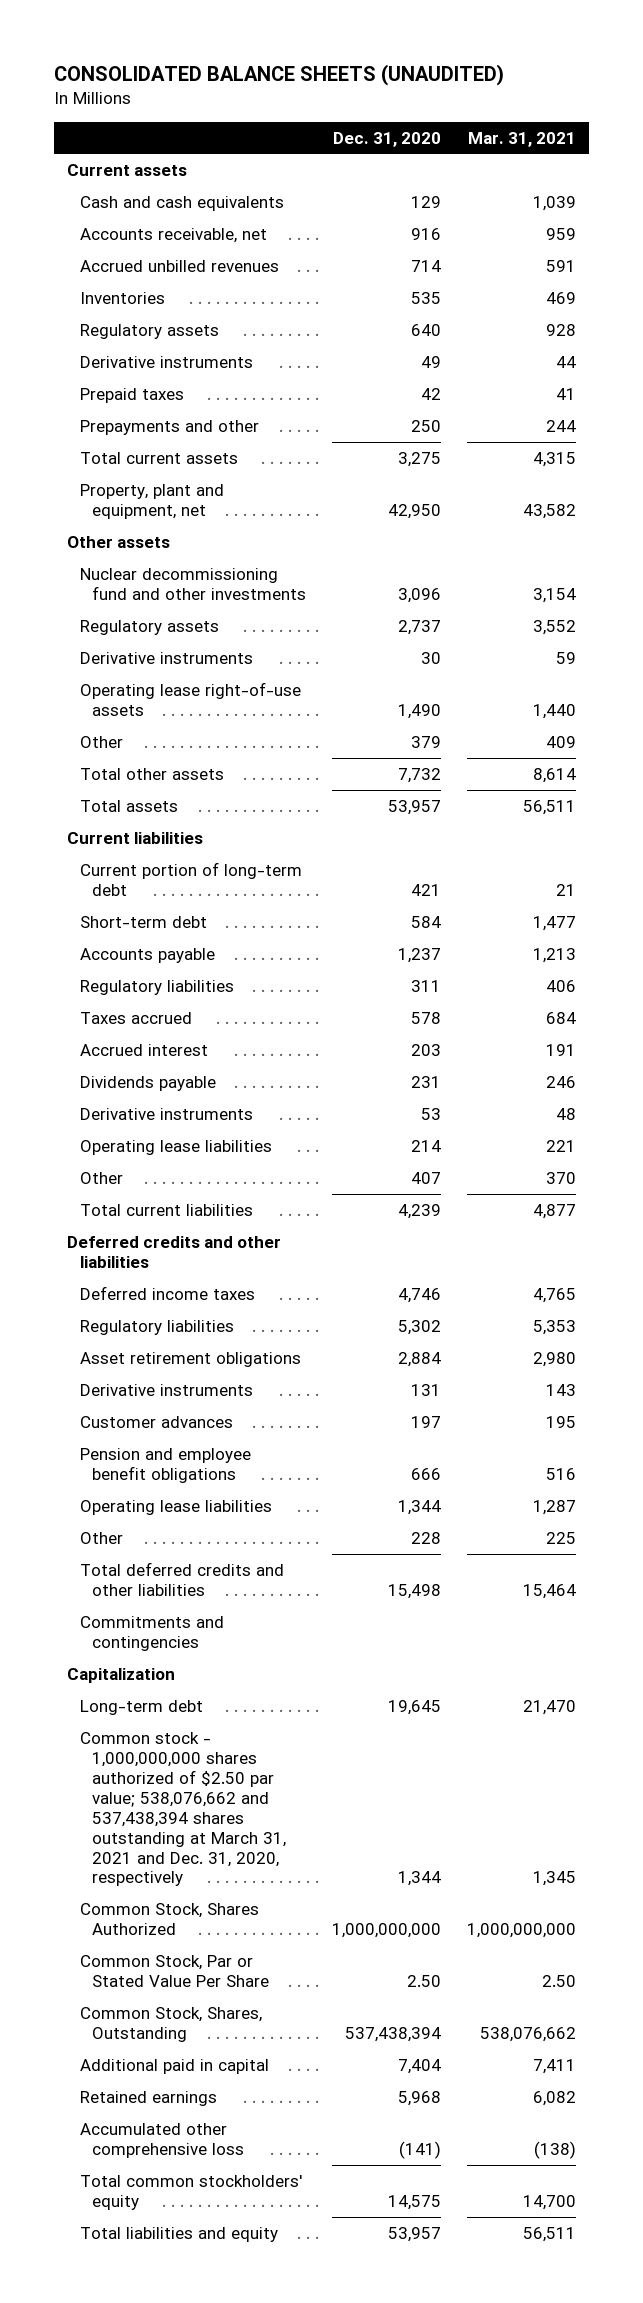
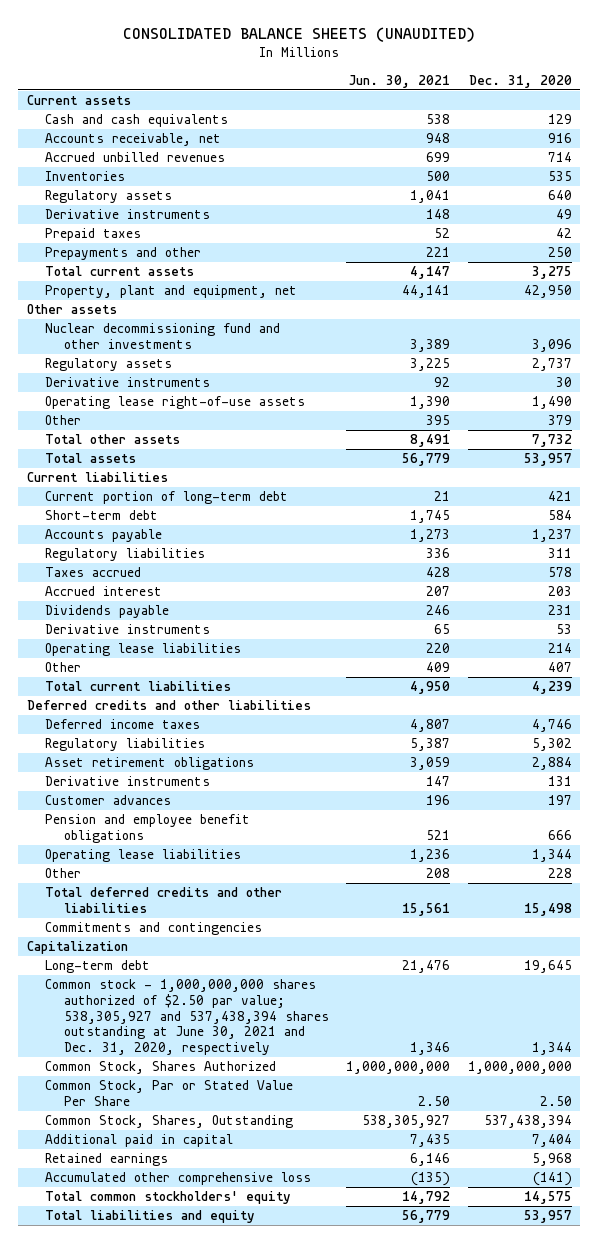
- | Dec. 31, 2020 | Mar. 31, 2021
+ | Jun. 30, 2021 | Dec. 31, 2020
- Common stock - 1,000,000,000 shares authorized of $2.50 par value; 538,076,662 and 537,438,394 shares outstanding at March 31, 2021 and Dec. 31, 2020, respectively | 1,344 | 1,345
+ Common stock - 1,000,000,000 shares authorized of $2.50 par value; 538,305,927 and 537,438,394 shares outstanding at June 30, 2021 and Dec. 31, 2020, respectively | 1,346 | 1,344

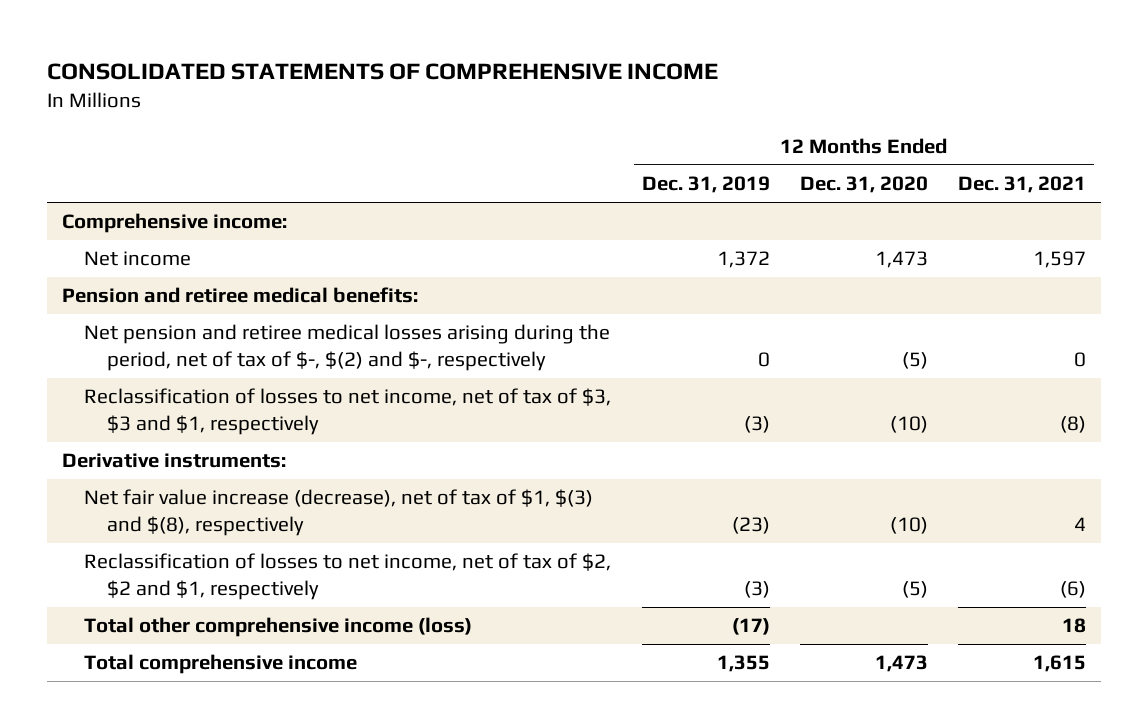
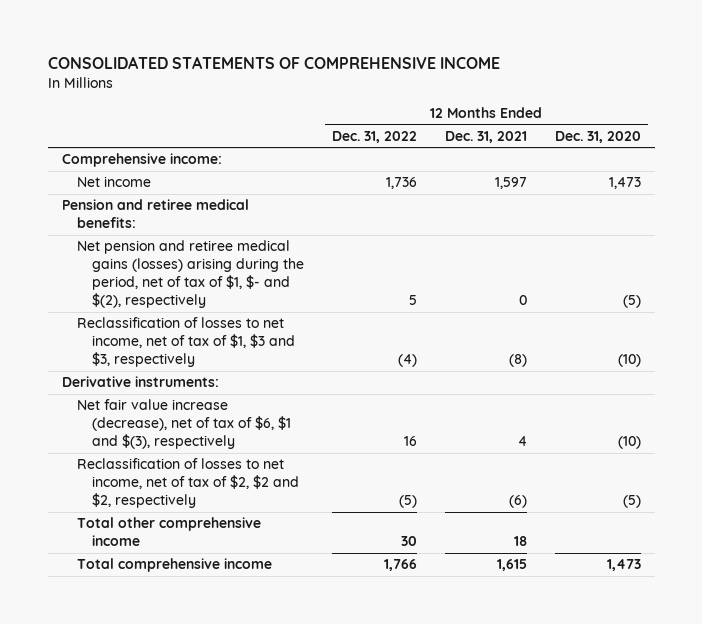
- | 12 Months Ended Dec. 31, 2019 | 12 Months Ended Dec. 31, 2020 | 12 Months Ended Dec. 31, 2021
+ | 12 Months Ended Dec. 31, 2022 | 12 Months Ended Dec. 31, 2021 | 12 Months Ended Dec. 31, 2020
- Net pension and retiree medical losses arising during the period, net of tax of $-, $(2) and $-, respectively | 0 | (5) | 0
- Reclassification of losses to net income, net of tax of $3, $3 and $1, respectively | (3) | (10) | (8)
+ Net pension and retiree medical gains (losses) arising during the period, net of tax of $1, $- and $(2), respectively | 5 | 0 | (5)
+ Reclassification of losses to net income, net of tax of $1, $3 and $3, respectively | (4) | (8) | (10)
- Net fair value increase (decrease), net of tax of $1, $(3) and $(8), respectively | (23) | (10) | 4
- Reclassification of losses to net income, net of tax of $2, $2 and $1, respectively | (3) | (5) | (6)
- Total other comprehensive income (loss) | (17) | | 18
+ Net fair value increase (decrease), net of tax of $6, $1 and $(3), respectively | 16 | 4 | (10)
+ Reclassification of losses to net income, net of tax of $2, $2 and $2, respectively | (5) | (6) | (5)
+ Total other comprehensive income | 30 | 18 |

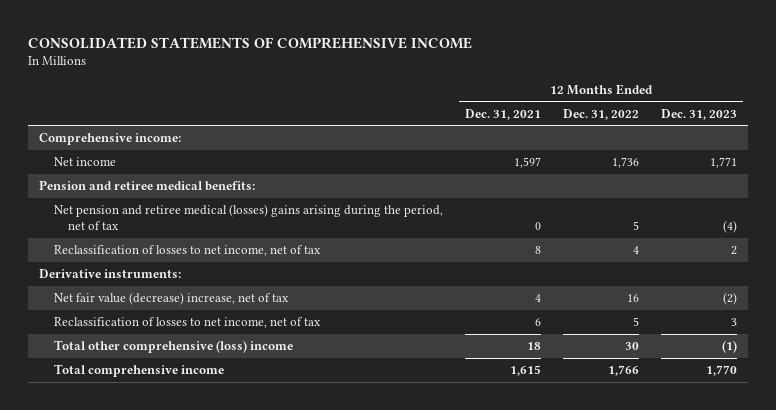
- | 12 Months Ended Dec. 31, 2022 | 12 Months Ended Dec. 31, 2021 | 12 Months Ended Dec. 31, 2020
+ | 12 Months Ended Dec. 31, 2021 | 12 Months Ended Dec. 31, 2022 | 12 Months Ended Dec. 31, 2023
- Net pension and retiree medical gains (losses) arising during the period, net of tax of $1, $- and $(2), respectively | 5 | 0 | (5)
- Reclassification of losses to net income, net of tax of $1, $3 and $3, respectively | (4) | (8) | (10)
+ Net pension and retiree medical (losses) gains arising during the period, net of tax | 0 | 5 | (4)
+ Reclassification of losses to net income, net of tax | 8 | 4 | 2
- Net fair value increase (decrease), net of tax of $6, $1 and $(3), respectively | 16 | 4 | (10)
- Reclassification of losses to net income, net of tax of $2, $2 and $2, respectively | (5) | (6) | (5)
- Total other comprehensive income | 30 | 18 |
+ Net fair value (decrease) increase, net of tax | 4 | 16 | (2)
+ Reclassification of losses to net income, net of tax | 6 | 5 | 3
+ Total other comprehensive (loss) income | 18 | 30 | (1)

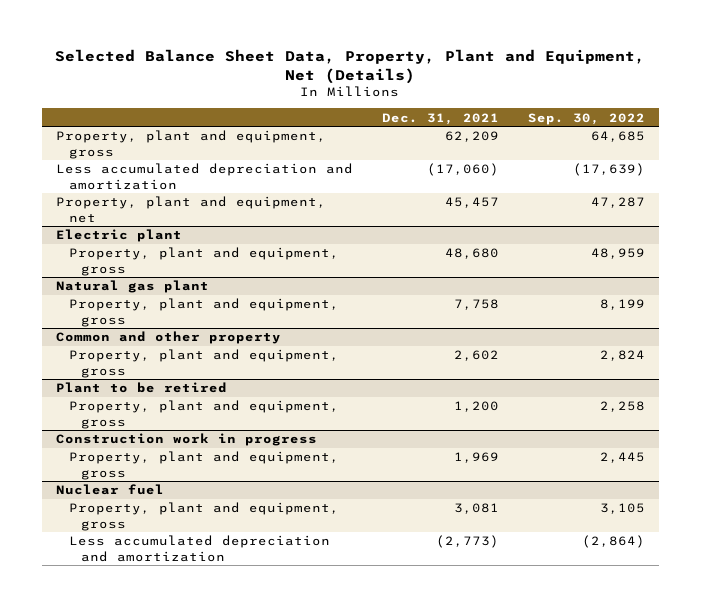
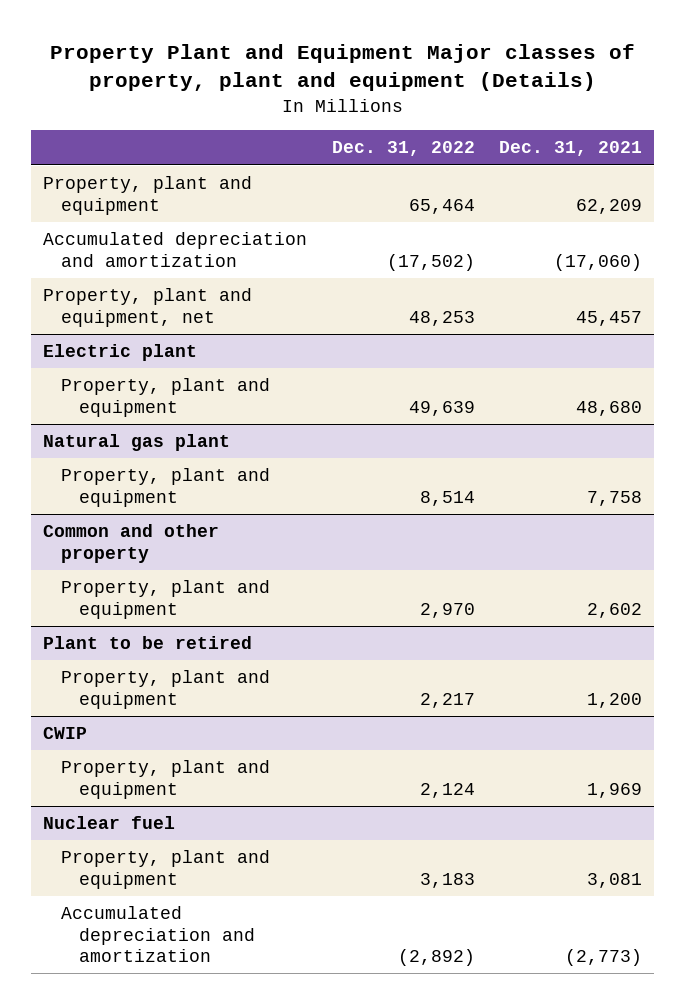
- Selected Balance Sheet Data, Property, Plant and Equipment, Net (Details)
+ Property Plant and Equipment Major classes of property, plant and equipment (Details)
- | Dec. 31, 2021 | Sep. 30, 2022
+ | Dec. 31, 2022 | Dec. 31, 2021
- Property, plant and equipment, gross | 62,209 | 64,685
- Less accumulated depreciation and amortization | (17,060) | (17,639)
+ Property, plant and equipment | 65,464 | 62,209
+ Accumulated depreciation and amortization | (17,502) | (17,060)
@ Electric plant
- Property, plant and equipment, gross | 48,680 | 48,959
+ Property, plant and equipment | 49,639 | 48,680
@ Natural gas plant
- Property, plant and equipment, gross | 7,758 | 8,199
+ Property, plant and equipment | 8,514 | 7,758
@ Common and other property
- Property, plant and equipment, gross | 2,602 | 2,824
+ Property, plant and equipment | 2,970 | 2,602
@ Plant to be retired
- Property, plant and equipment, gross | 1,200 | 2,258
- Construction work in progress
- Property, plant and equipment, gross | 1,969 | 2,445
@ Plant to be retired
+ Property, plant and equipment | 2,217 | 1,200
+ CWIP
+ Property, plant and equipment | 2,124 | 1,969
@ Nuclear fuel
- Property, plant and equipment, gross | 3,081 | 3,105
- Less accumulated depreciation and amortization | (2,773) | (2,864)
+ Property, plant and equipment | 3,183 | 3,081
+ Accumulated depreciation and amortization | (2,892) | (2,773)

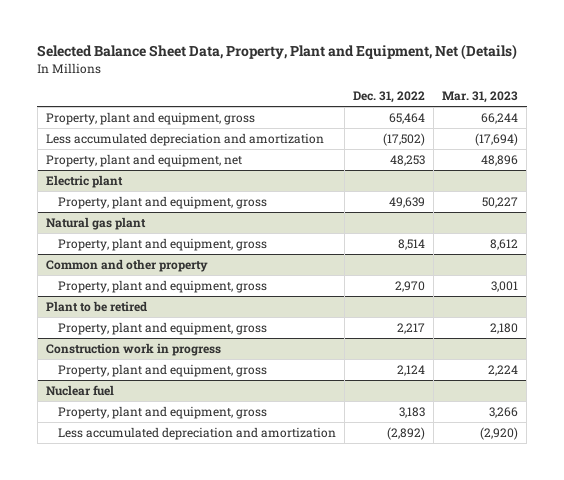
- Property Plant and Equipment Major classes of property, plant and equipment (Details)
+ Selected Balance Sheet Data, Property, Plant and Equipment, Net (Details)
- | Dec. 31, 2022 | Dec. 31, 2021
+ | Dec. 31, 2022 | Mar. 31, 2023
- Property, plant and equipment | 65,464 | 62,209
- Accumulated depreciation and amortization | (17,502) | (17,060)
+ Property, plant and equipment, gross | 65,464 | 66,244
+ Less accumulated depreciation and amortization | (17,502) | (17,694)
@ Electric plant
- Property, plant and equipment | 49,639 | 48,680
+ Property, plant and equipment, gross | 49,639 | 50,227
@ Natural gas plant
- Property, plant and equipment | 8,514 | 7,758
+ Property, plant and equipment, gross | 8,514 | 8,612
@ Common and other property
- Property, plant and equipment | 2,970 | 2,602
+ Property, plant and equipment, gross | 2,970 | 3,001
@ Plant to be retired
- Property, plant and equipment | 2,217 | 1,200
- CWIP
- Property, plant and equipment | 2,124 | 1,969
@ Plant to be retired
+ Property, plant and equipment, gross | 2,217 | 2,180
+ Construction work in progress
+ Property, plant and equipment, gross | 2,124 | 2,224
@ Nuclear fuel
- Property, plant and equipment | 3,183 | 3,081
- Accumulated depreciation and amortization | (2,892) | (2,773)
+ Property, plant and equipment, gross | 3,183 | 3,266
+ Less accumulated depreciation and amortization | (2,892) | (2,920)

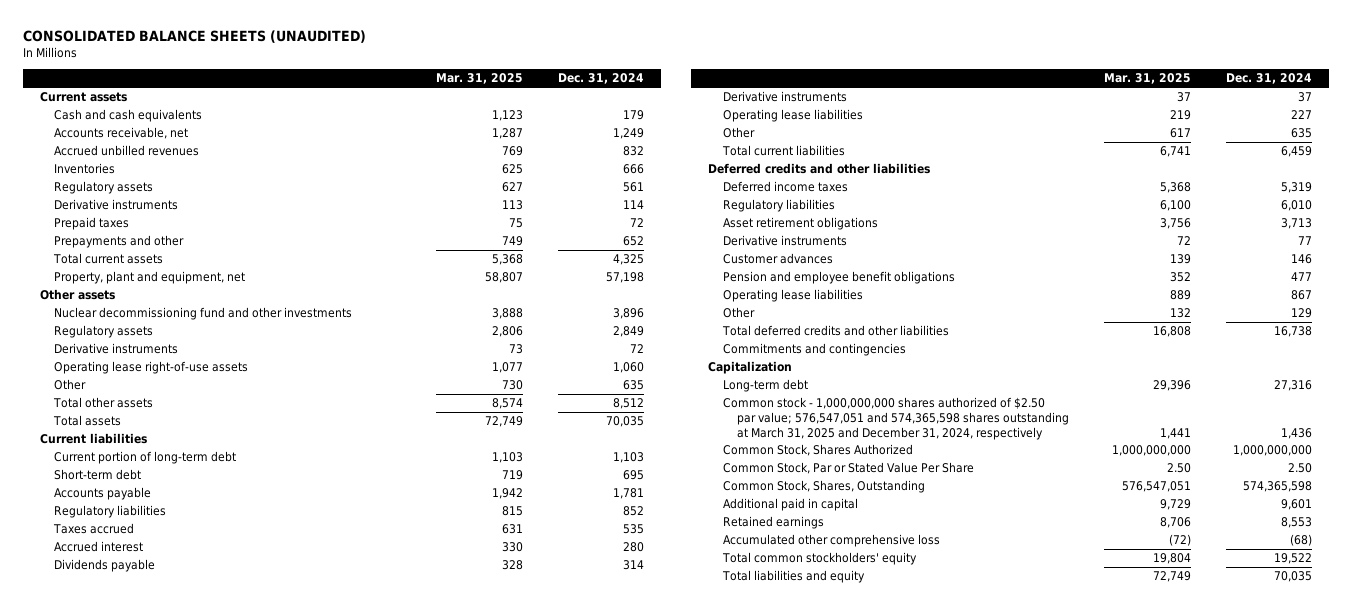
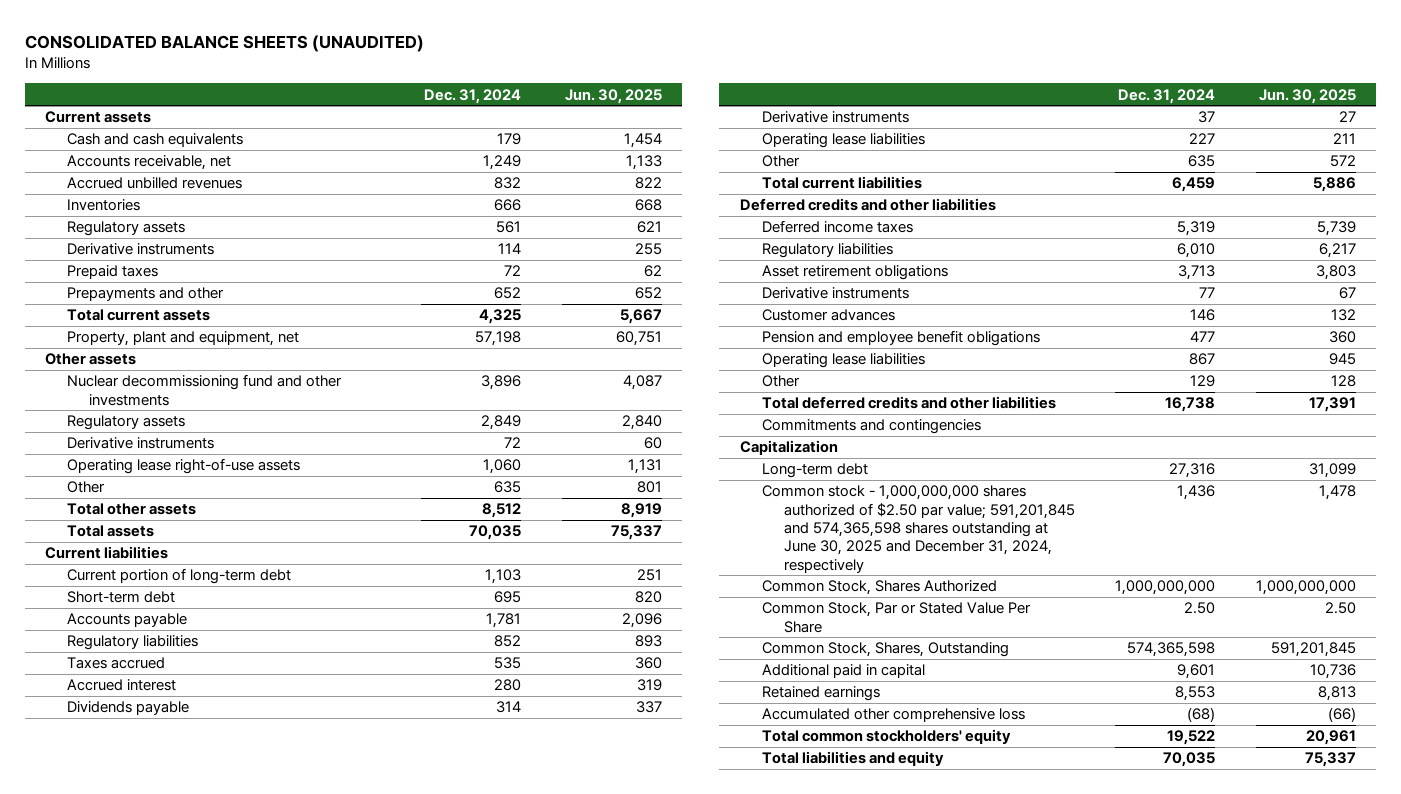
- | Mar. 31, 2025 | Dec. 31, 2024
+ | Dec. 31, 2024 | Jun. 30, 2025
- Common stock - 1,000,000,000 shares authorized of $2.50 par value; 576,547,051 and 574,365,598 shares outstanding at March 31, 2025 and December 31, 2024, respectively | 1,441 | 1,436
+ Common stock - 1,000,000,000 shares authorized of $2.50 par value; 591,201,845 and 574,365,598 shares outstanding at June 30, 2025 and December 31, 2024, respectively | 1,436 | 1,478

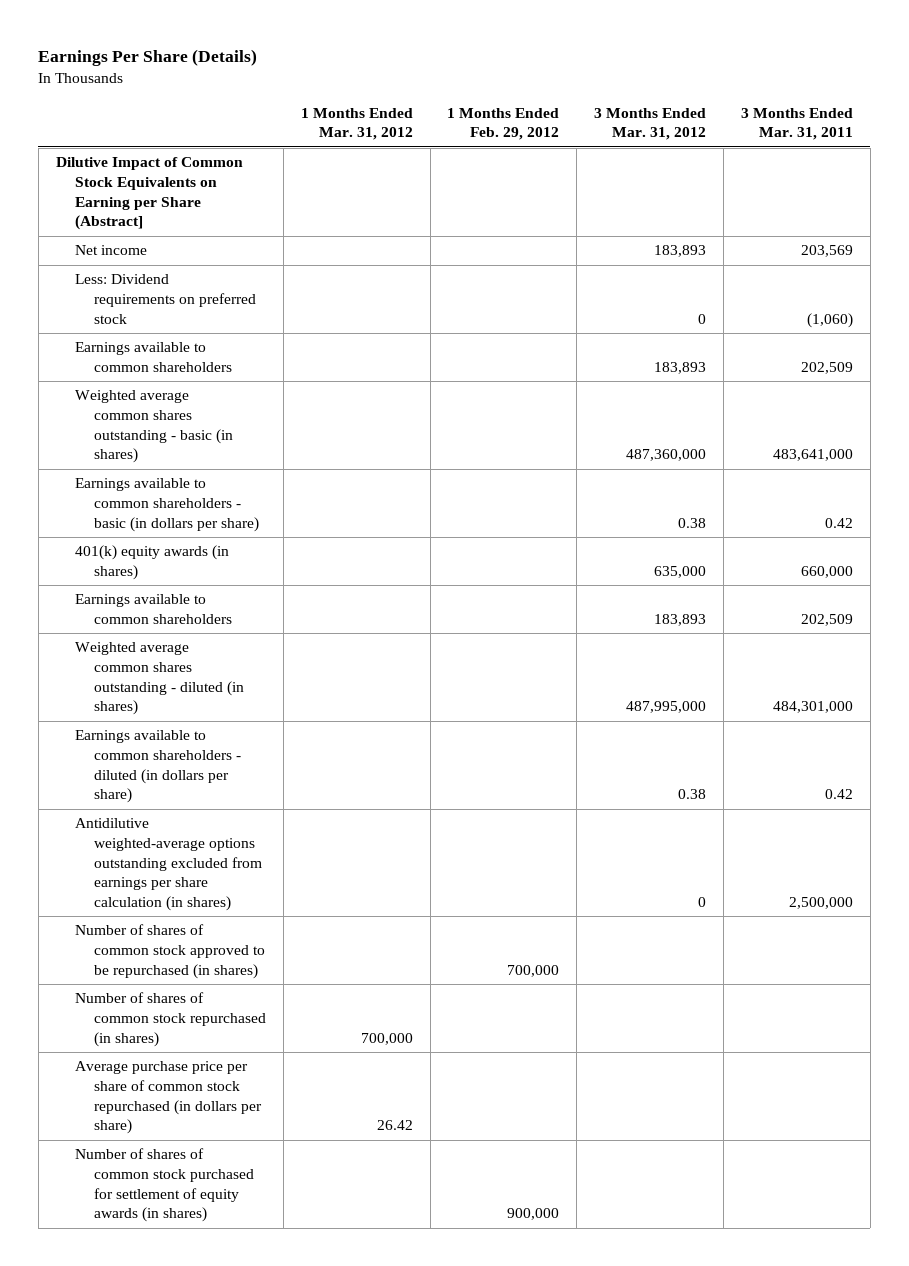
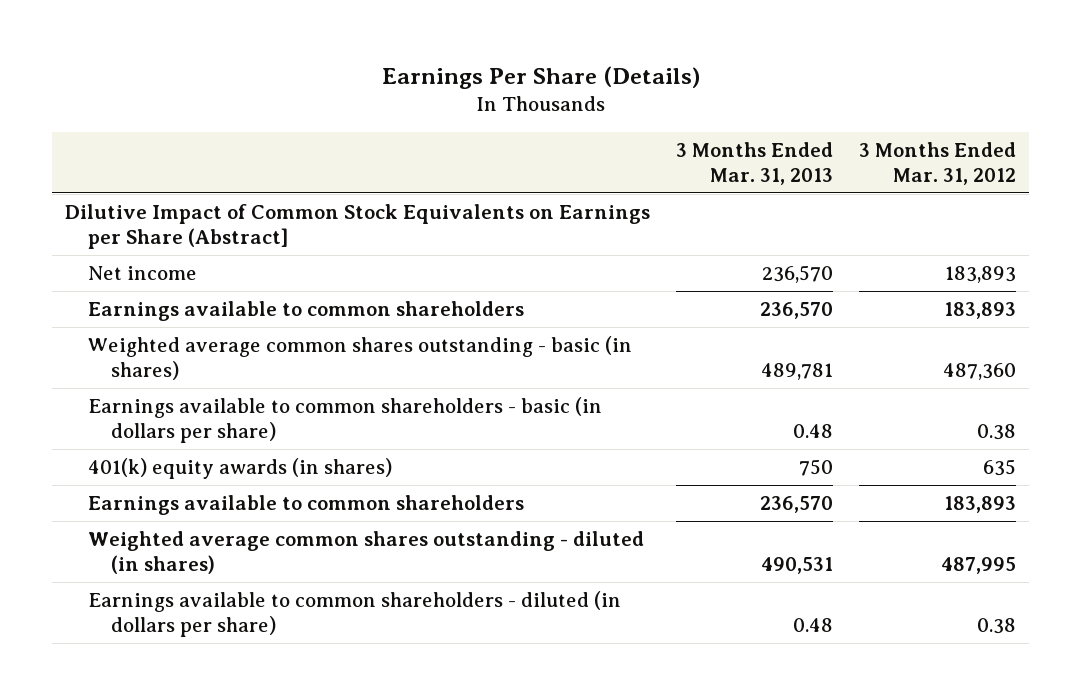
- | 1 Months Ended Mar. 31, 2012 | 1 Months Ended Feb. 29, 2012 | 3 Months Ended Mar. 31, 2012 | 3 Months Ended Mar. 31, 2011
+ | 3 Months Ended Mar. 31, 2013 | 3 Months Ended Mar. 31, 2012
- Dilutive Impact of Common Stock Equivalents on Earning per Share (Abstract]
+ Dilutive Impact of Common Stock Equivalents on Earnings per Share (Abstract]
- Less: Dividend requirements on preferred stock | | | 0 | (1,060)
- Weighted average common shares outstanding - basic (in shares) | | | 487,360,000 | 483,641,000
+ Weighted average common shares outstanding - basic (in shares) | 489,781 | 487,360
- 401(k) equity awards (in shares) | | | 635,000 | 660,000
+ 401(k) equity awards (in shares) | 750 | 635
- Weighted average common shares outstanding - diluted (in shares) | | | 487,995,000 | 484,301,000
+ Weighted average common shares outstanding - diluted (in shares) | 490,531 | 487,995
- Antidilutive weighted-average options outstanding excluded from earnings per share calculation (in shares) | | | 0 | 2,500,000
- Number of shares of common stock approved to be repurchased (in shares) | | 700,000 | |
- Number of shares of common stock repurchased (in shares) | 700,000 | | |
- Average purchase price per share of common stock repurchased (in dollars per share) | 26.42 | | |
- Number of shares of common stock purchased for settlement of equity awards (in shares) | | 900,000 | |

